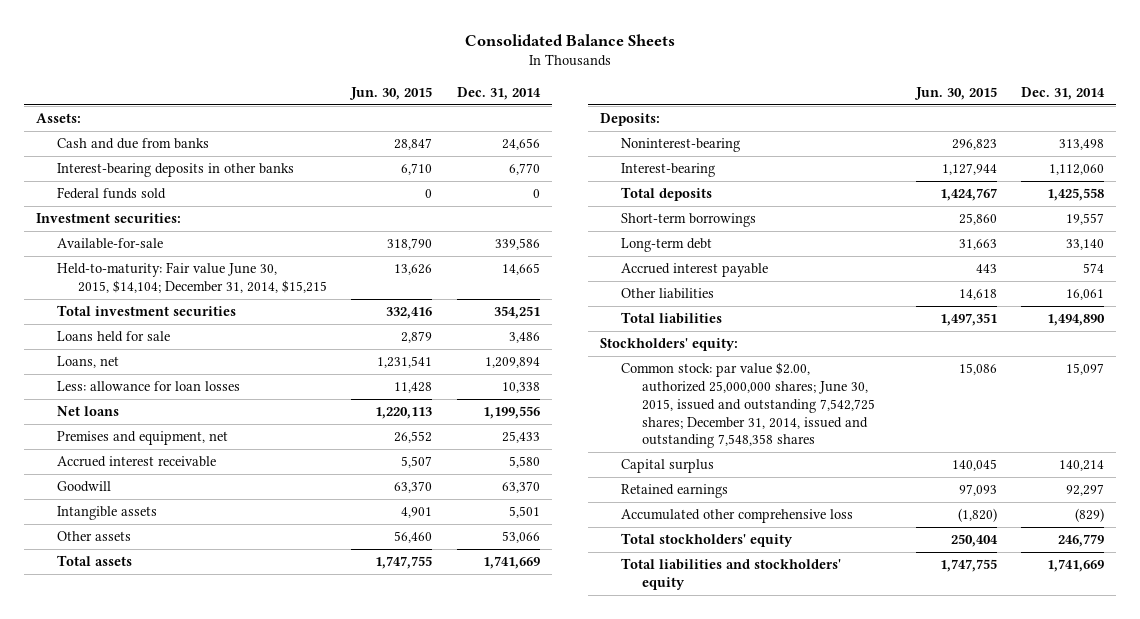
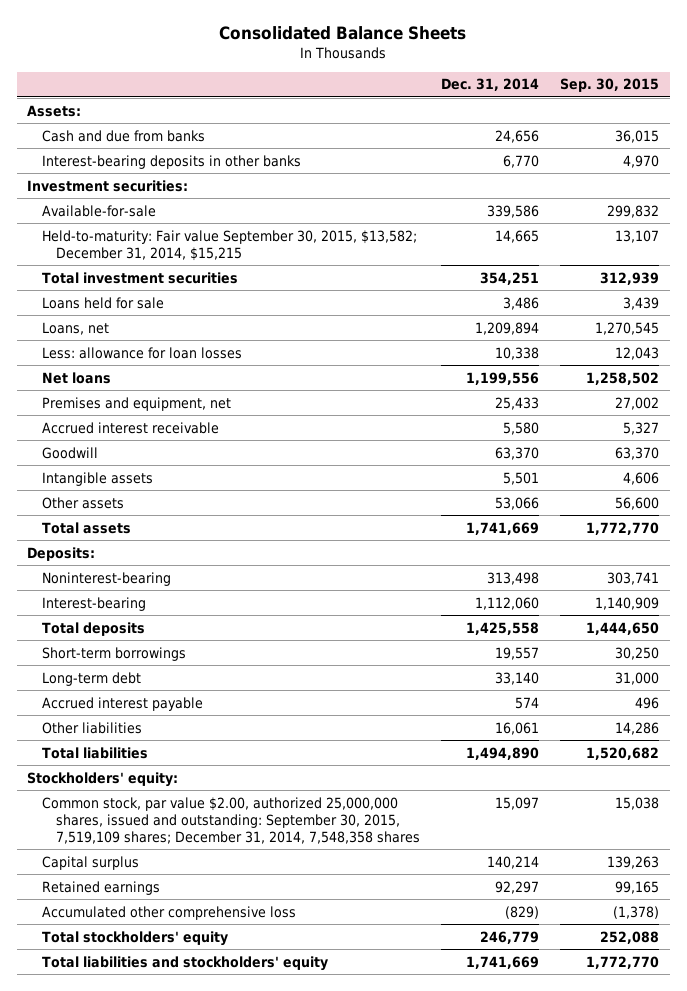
- | Jun. 30, 2015 | Dec. 31, 2014
+ | Dec. 31, 2014 | Sep. 30, 2015
- Federal funds sold | 0 | 0
- Held-to-maturity: Fair value June 30, 2015, $14,104; December 31, 2014, $15,215 | 13,626 | 14,665
+ Held-to-maturity: Fair value September 30, 2015, $13,582; December 31, 2014, $15,215 | 14,665 | 13,107
- Common stock: par value $2.00, authorized 25,000,000 shares; June 30, 2015, issued and outstanding 7,542,725 shares; December 31, 2014, issued and outstanding 7,548,358 shares | 15,086 | 15,097
+ Common stock, par value $2.00, authorized 25,000,000 shares, issued and outstanding: September 30, 2015, 7,519,109 shares; December 31, 2014, 7,548,358 shares | 15,097 | 15,038

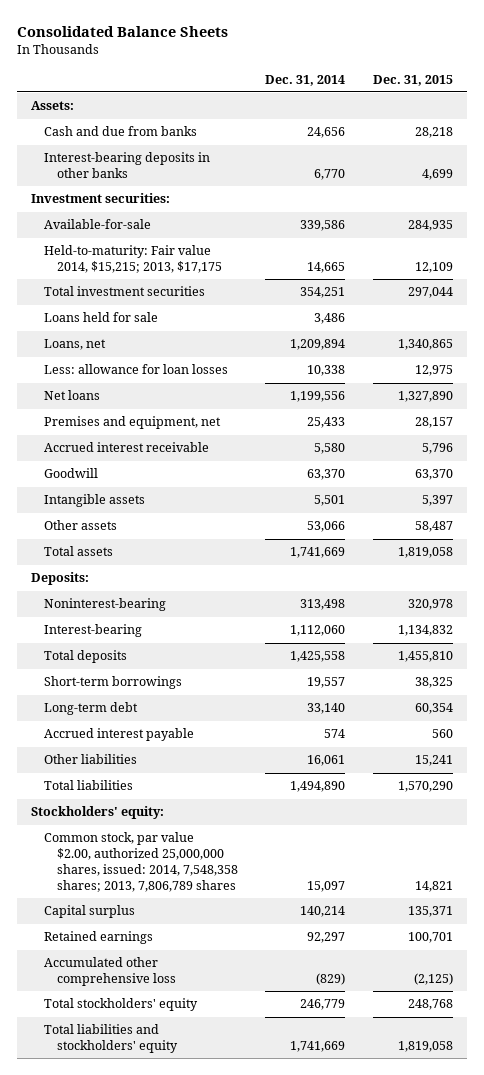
- | Dec. 31, 2014 | Sep. 30, 2015
+ | Dec. 31, 2014 | Dec. 31, 2015
- Held-to-maturity: Fair value September 30, 2015, $13,582; December 31, 2014, $15,215 | 14,665 | 13,107
+ Held-to-maturity: Fair value 2014, $15,215; 2013, $17,175 | 14,665 | 12,109
- Common stock, par value $2.00, authorized 25,000,000 shares, issued and outstanding: September 30, 2015, 7,519,109 shares; December 31, 2014, 7,548,358 shares | 15,097 | 15,038
+ Common stock, par value $2.00, authorized 25,000,000 shares, issued: 2014, 7,548,358 shares; 2013, 7,806,789 shares | 15,097 | 14,821

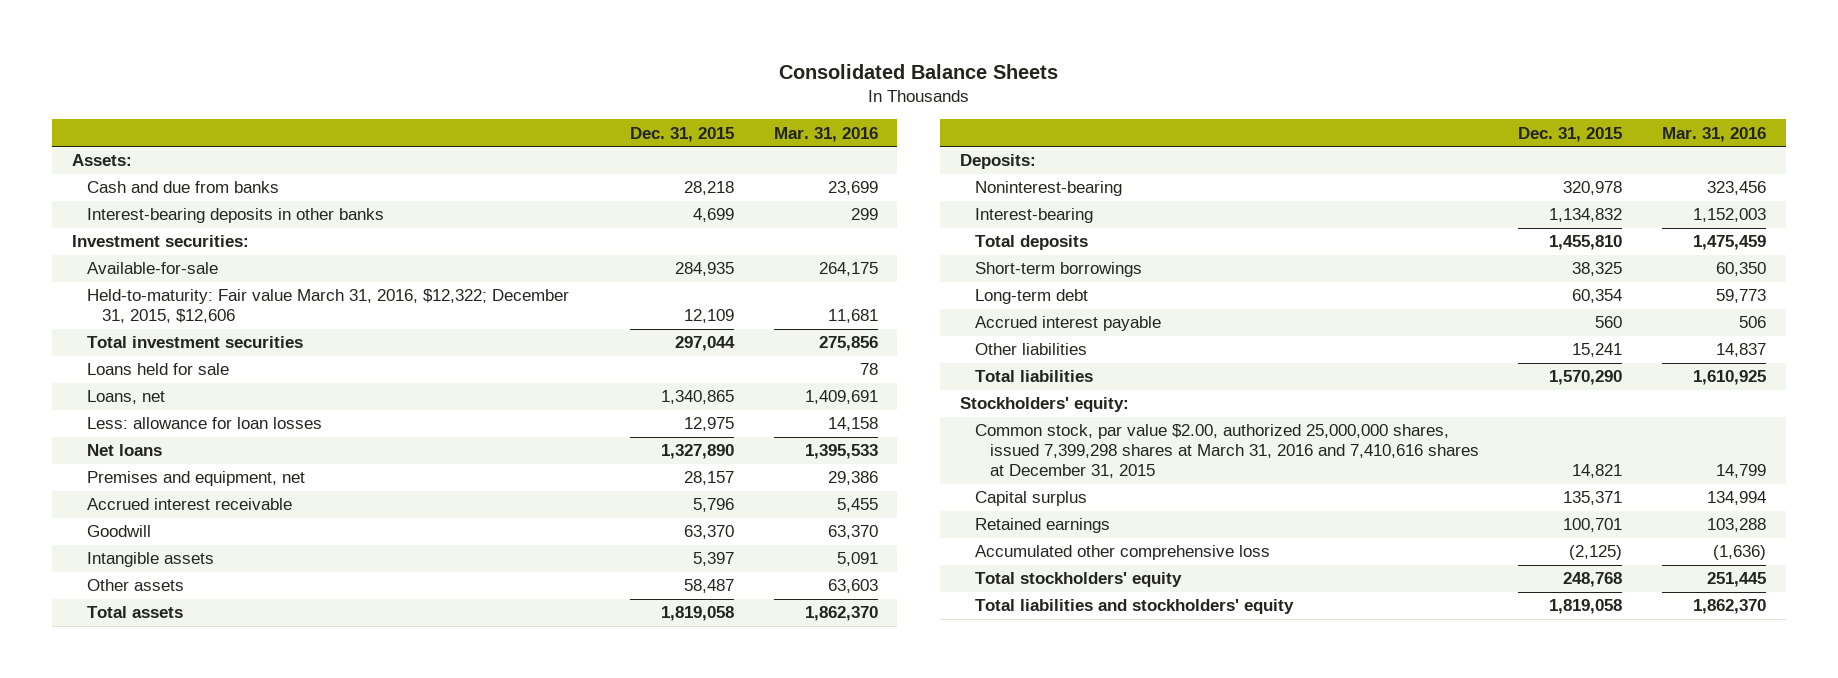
- | Dec. 31, 2014 | Dec. 31, 2015
+ | Dec. 31, 2015 | Mar. 31, 2016
- Held-to-maturity: Fair value 2014, $15,215; 2013, $17,175 | 14,665 | 12,109
+ Held-to-maturity: Fair value March 31, 2016, $12,322; December 31, 2015, $12,606 | 12,109 | 11,681
- Common stock, par value $2.00, authorized 25,000,000 shares, issued: 2014, 7,548,358 shares; 2013, 7,806,789 shares | 15,097 | 14,821
+ Common stock, par value $2.00, authorized 25,000,000 shares, issued 7,399,298 shares at March 31, 2016 and 7,410,616 shares at December 31, 2015 | 14,821 | 14,799

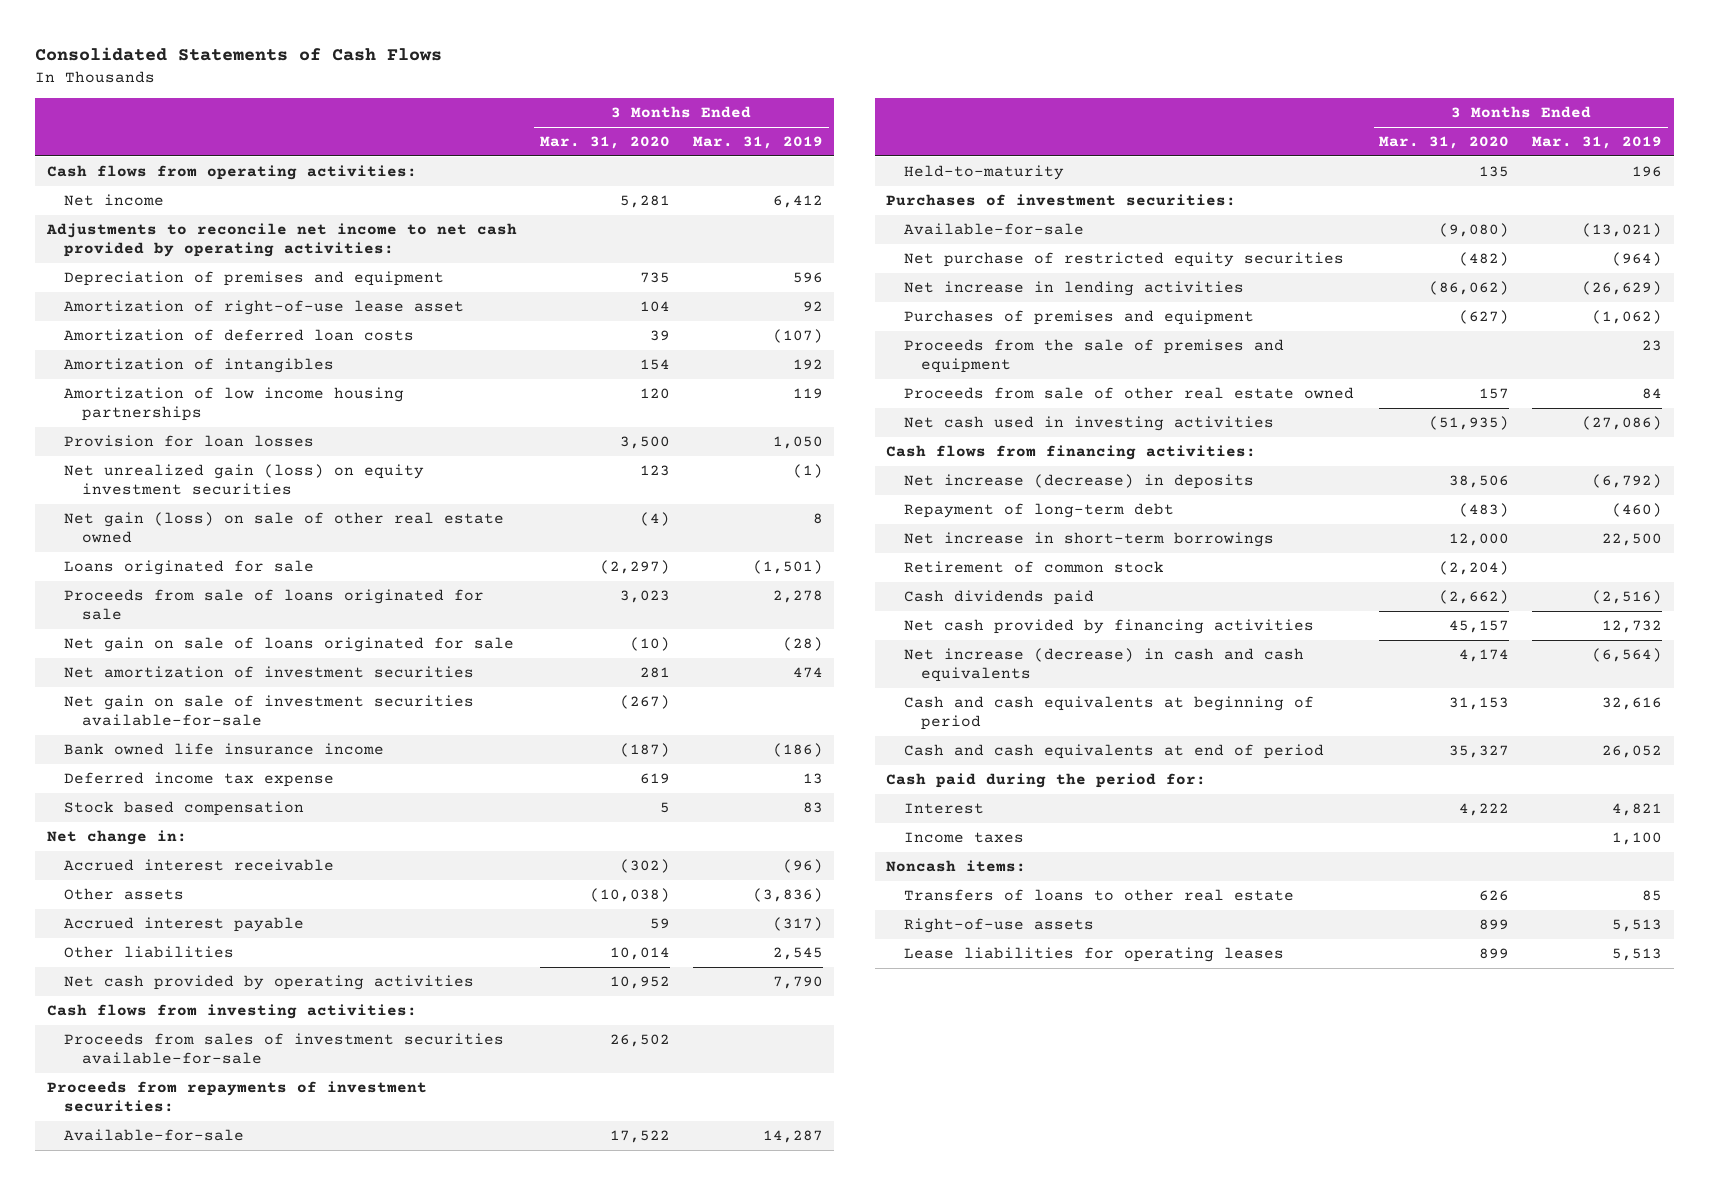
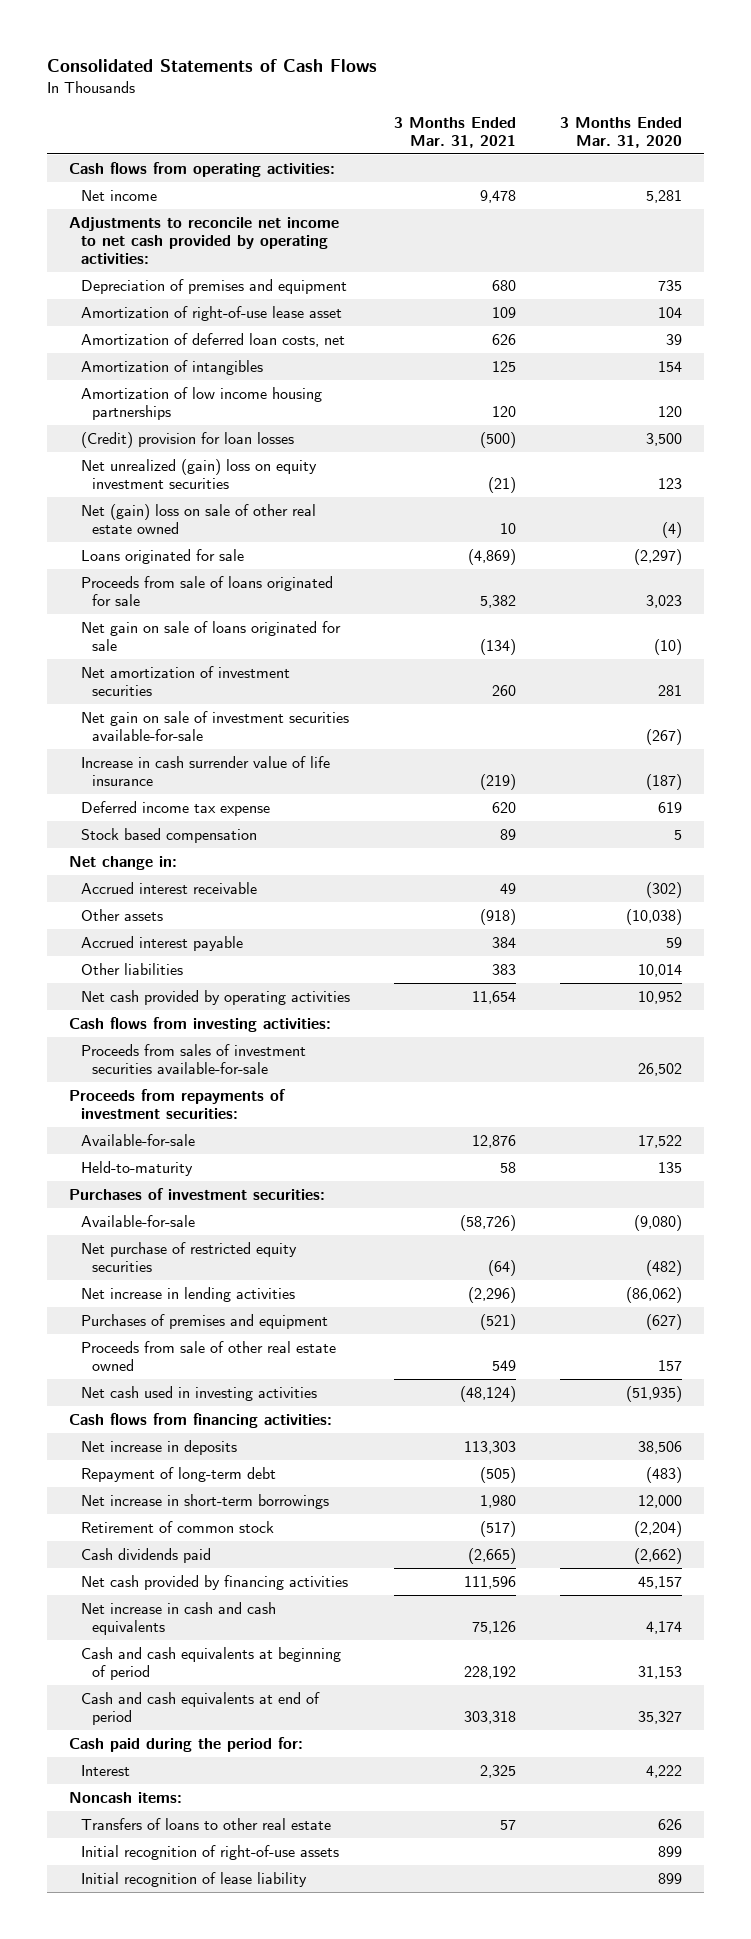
- | 3 Months Ended Mar. 31, 2020 | 3 Months Ended Mar. 31, 2019
+ | 3 Months Ended Mar. 31, 2021 | 3 Months Ended Mar. 31, 2020
- Amortization of deferred loan costs | 39 | (107)
+ Amortization of deferred loan costs, net | 626 | 39
- Provision for loan losses | 3,500 | 1,050
- Net unrealized gain (loss) on equity investment securities | 123 | (1)
- Net gain (loss) on sale of other real estate owned | (4) | 8
+ (Credit) provision for loan losses | (500) | 3,500
+ Net unrealized (gain) loss on equity investment securities | (21) | 123
+ Net (gain) loss on sale of other real estate owned | 10 | (4)
- Bank owned life insurance income | (187) | (186)
+ Increase in cash surrender value of life insurance | (219) | (187)
- Proceeds from the sale of premises and equipment | | 23
- Net increase (decrease) in deposits | 38,506 | (6,792)
+ Net increase in deposits | 113,303 | 38,506
- Net increase (decrease) in cash and cash equivalents | 4,174 | (6,564)
+ Net increase in cash and cash equivalents | 75,126 | 4,174
- Income taxes | | 1,100
- Right-of-use assets | 899 | 5,513
- Lease liabilities for operating leases | 899 | 5,513
+ Initial recognition of right-of-use assets | | 899
+ Initial recognition of lease liability | | 899

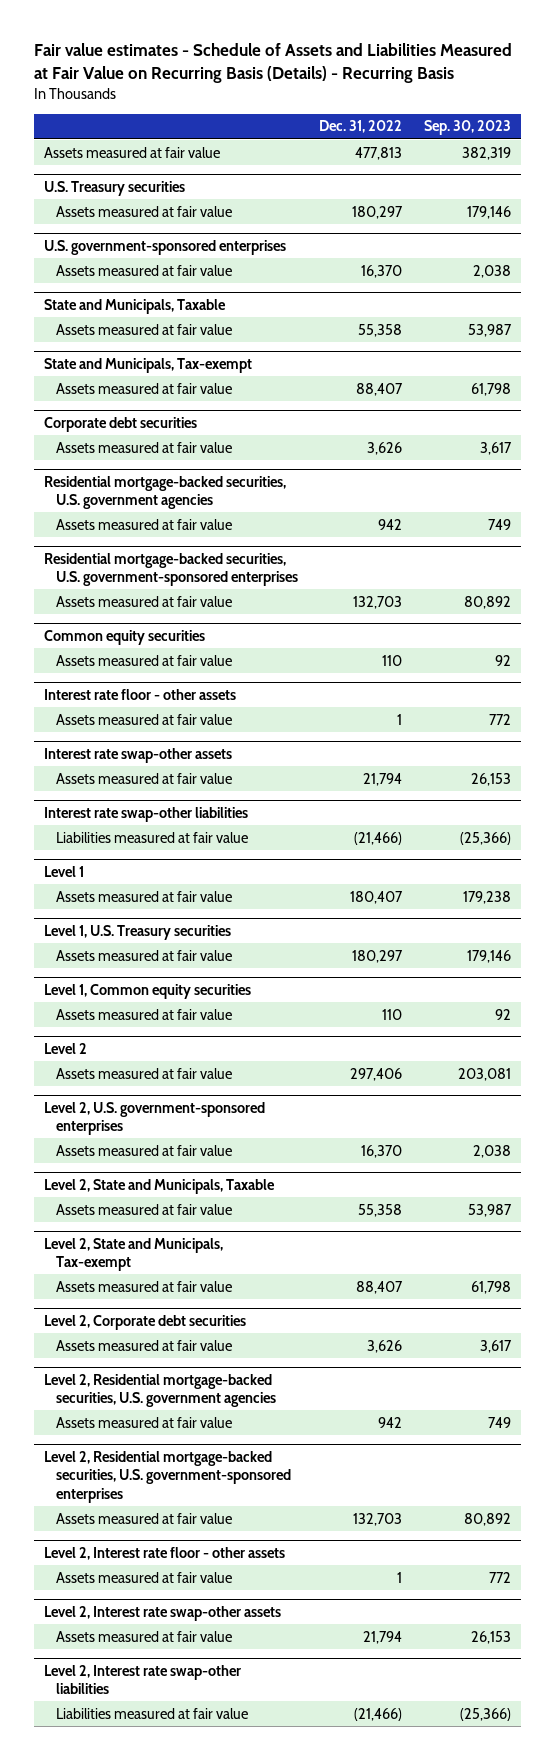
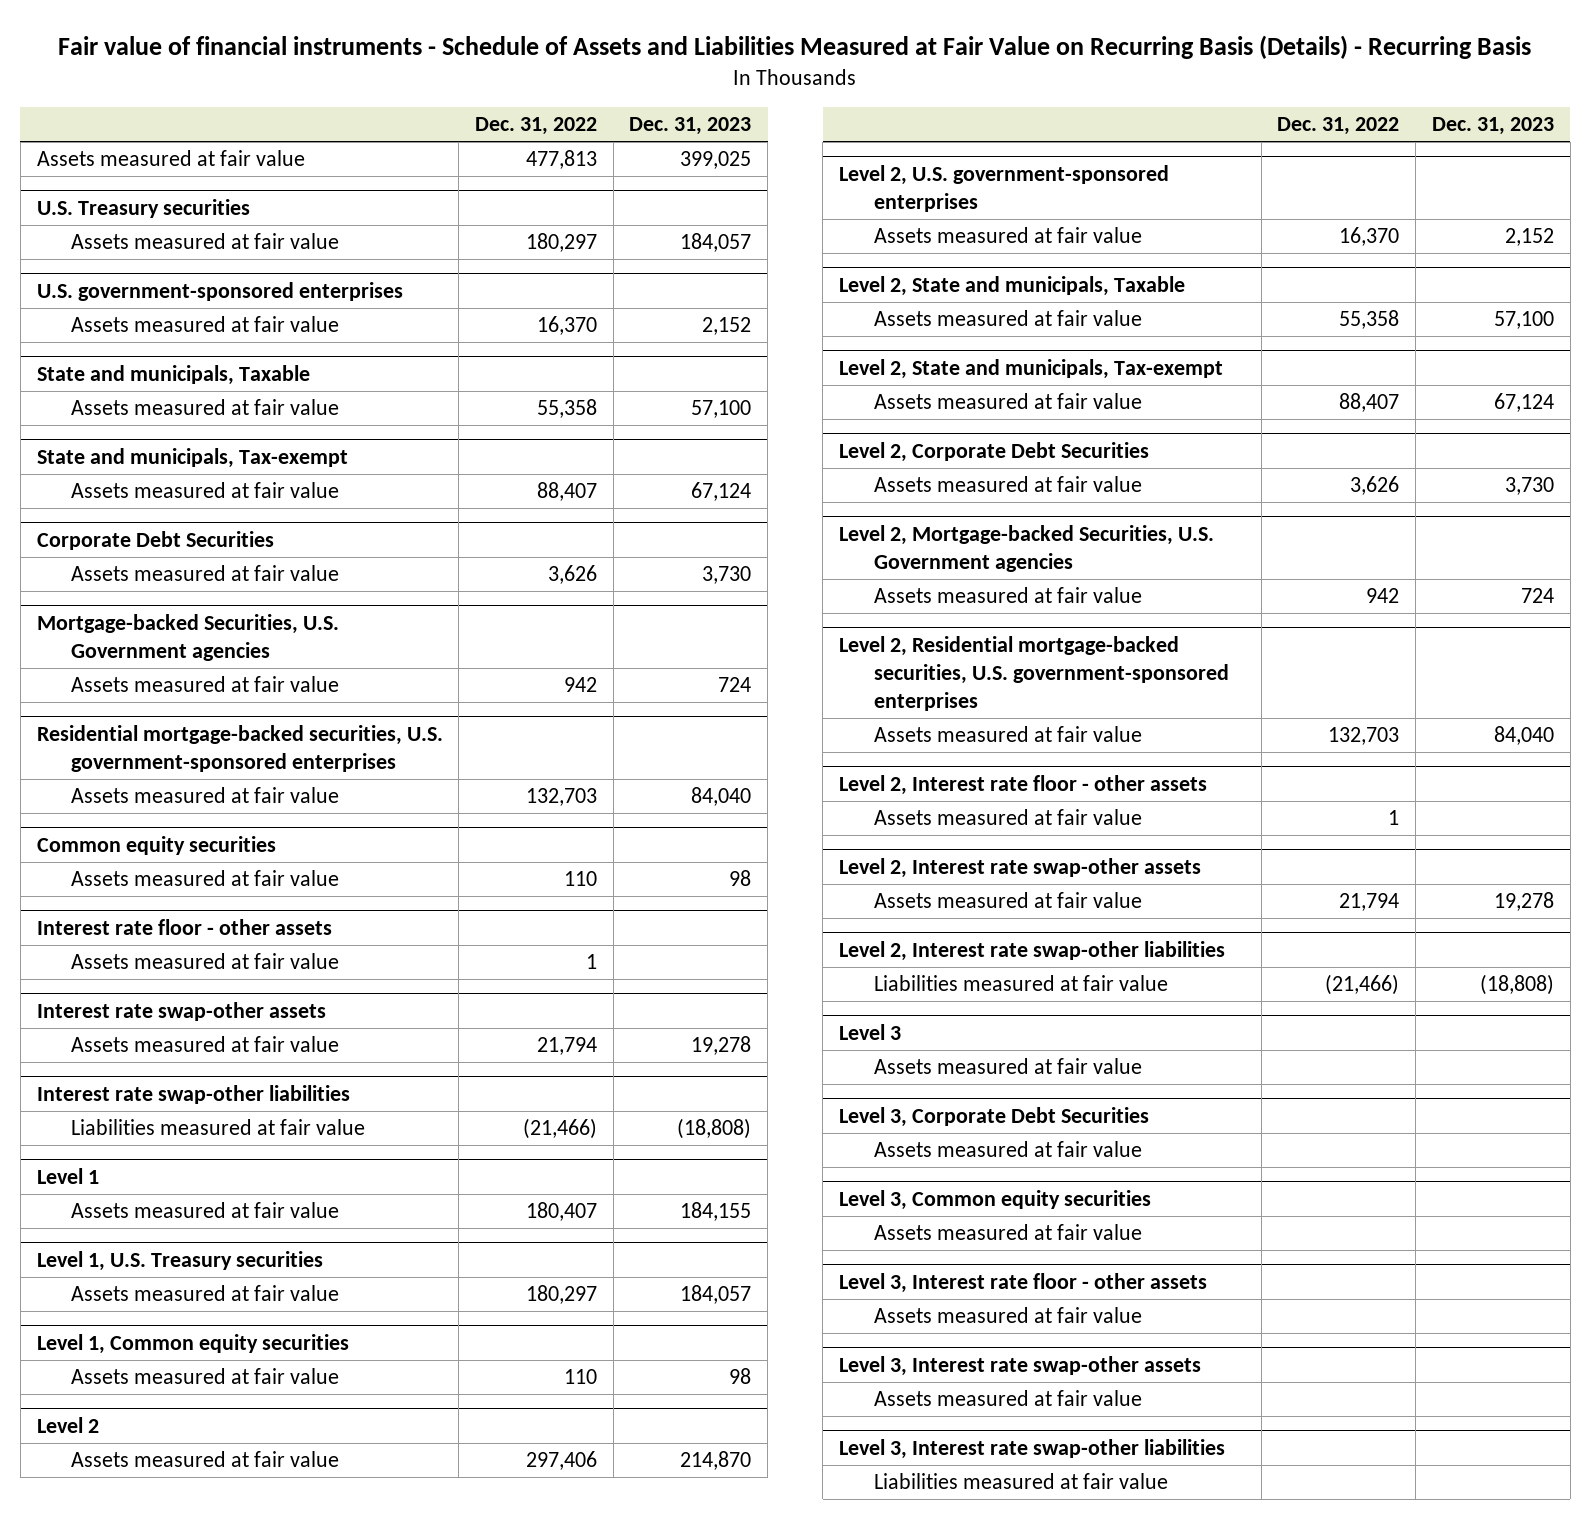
- Fair value estimates - Schedule of Assets and Liabilities Measured at Fair Value on Recurring Basis (Details) - Recurring Basis
+ Fair value of financial instruments - Schedule of Assets and Liabilities Measured at Fair Value on Recurring Basis (Details) - Recurring Basis
- | Dec. 31, 2022 | Sep. 30, 2023
+ | Dec. 31, 2022 | Dec. 31, 2023
- State and Municipals, Taxable
+ State and municipals, Taxable
- State and Municipals, Tax-exempt
+ State and municipals, Tax-exempt
- Corporate debt securities
+ Corporate Debt Securities
- Residential mortgage-backed securities, U.S. government agencies
+ Mortgage-backed Securities, U.S. Government agencies
- Level 2, State and Municipals, Taxable
+ Level 2, State and municipals, Taxable
- Level 2, State and Municipals, Tax-exempt
+ Level 2, State and municipals, Tax-exempt
- Level 2, Corporate debt securities
+ Level 2, Corporate Debt Securities
- Level 2, Residential mortgage-backed securities, U.S. government agencies
+ Level 2, Mortgage-backed Securities, U.S. Government agencies
+ Level 3
+ Assets measured at fair value
+ Level 3, Corporate Debt Securities
+ Assets measured at fair value
+ Level 3, Common equity securities
+ Assets measured at fair value
+ Level 3, Interest rate floor - other assets
+ Assets measured at fair value
+ Level 3, Interest rate swap-other assets
+ Assets measured at fair value
+ Level 3, Interest rate swap-other liabilities
+ Liabilities measured at fair value

